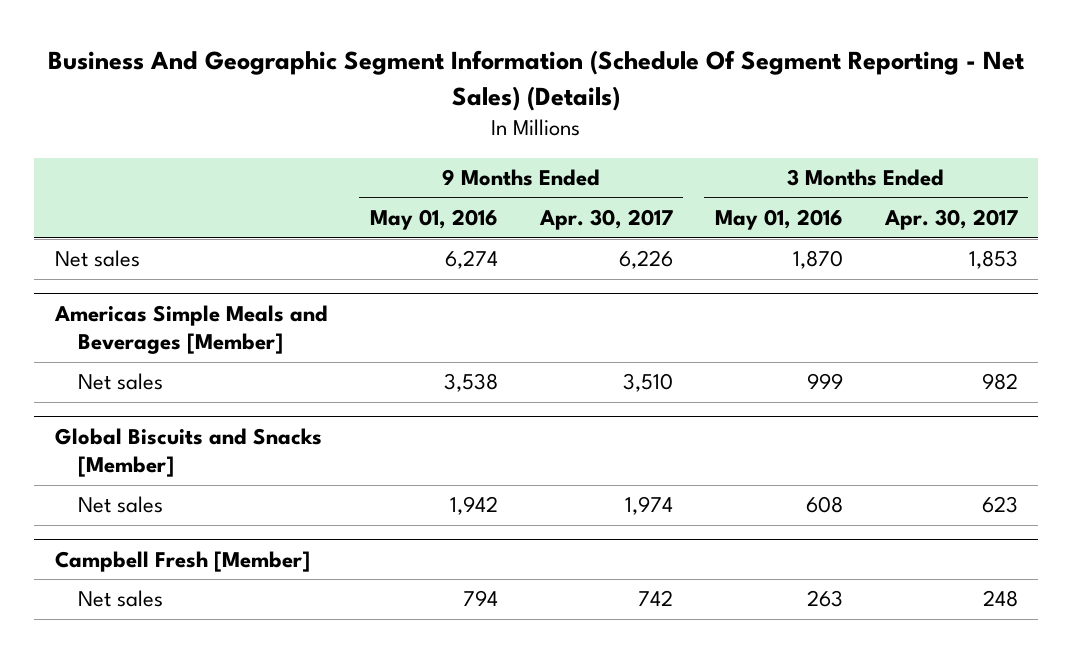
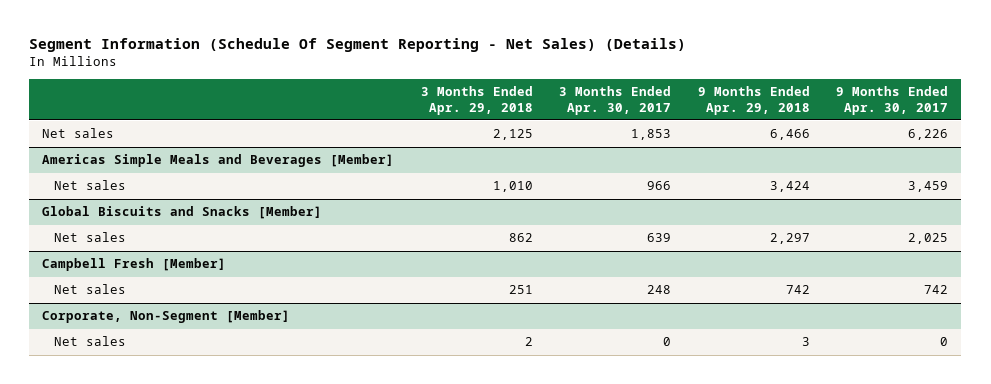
- Business And Geographic Segment Information (Schedule Of Segment Reporting - Net Sales) (Details)
+ Segment Information (Schedule Of Segment Reporting - Net Sales) (Details)
- | 9 Months Ended May 01, 2016 | 9 Months Ended Apr. 30, 2017 | 3 Months Ended May 01, 2016 | 3 Months Ended Apr. 30, 2017
+ | 3 Months Ended Apr. 29, 2018 | 3 Months Ended Apr. 30, 2017 | 9 Months Ended Apr. 29, 2018 | 9 Months Ended Apr. 30, 2017
@ Americas Simple Meals and Beverages [Member]
- Net sales | 3,538 | 3,510 | 999 | 982
+ Net sales | 1,010 | 966 | 3,424 | 3,459
@ Global Biscuits and Snacks [Member]
- Net sales | 1,942 | 1,974 | 608 | 623
+ Net sales | 862 | 639 | 2,297 | 2,025
+ Corporate, Non-Segment [Member]
+ Net sales | 2 | 0 | 3 | 0

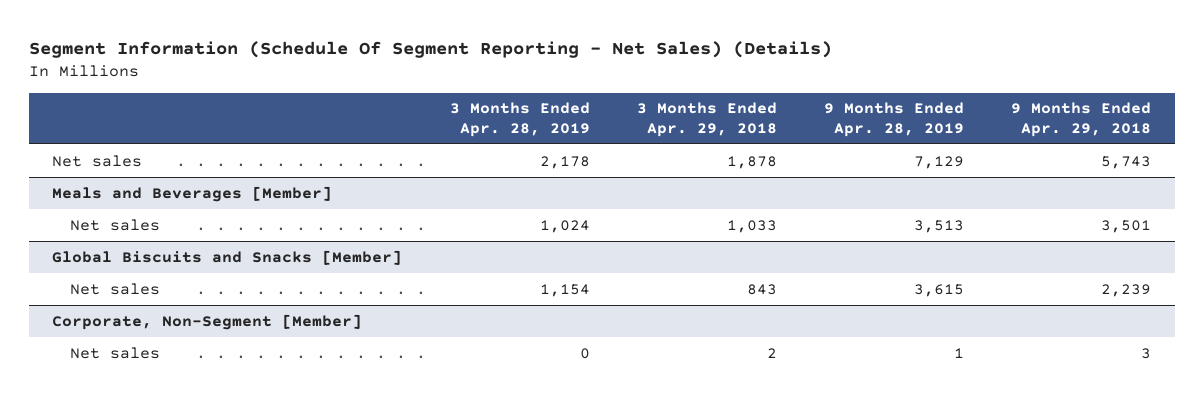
- | 3 Months Ended Apr. 29, 2018 | 3 Months Ended Apr. 30, 2017 | 9 Months Ended Apr. 29, 2018 | 9 Months Ended Apr. 30, 2017
+ | 3 Months Ended Apr. 28, 2019 | 3 Months Ended Apr. 29, 2018 | 9 Months Ended Apr. 28, 2019 | 9 Months Ended Apr. 29, 2018
- Net sales | 2,125 | 1,853 | 6,466 | 6,226
- Americas Simple Meals and Beverages [Member]
- Net sales | 1,010 | 966 | 3,424 | 3,459
+ Net sales | 2,178 | 1,878 | 7,129 | 5,743
+ Meals and Beverages [Member]
+ Net sales | 1,024 | 1,033 | 3,513 | 3,501
@ Global Biscuits and Snacks [Member]
- Net sales | 862 | 639 | 2,297 | 2,025
- Campbell Fresh [Member]
- Net sales | 251 | 248 | 742 | 742
@ Global Biscuits and Snacks [Member]
+ Net sales | 1,154 | 843 | 3,615 | 2,239

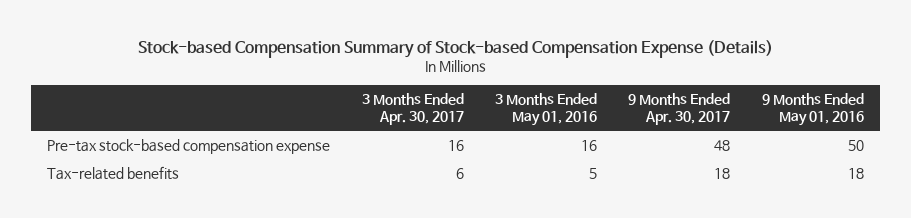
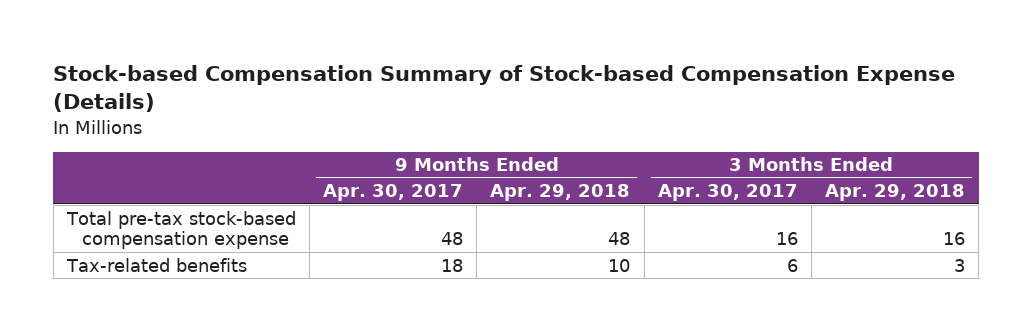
- | 3 Months Ended Apr. 30, 2017 | 3 Months Ended May 01, 2016 | 9 Months Ended Apr. 30, 2017 | 9 Months Ended May 01, 2016
+ | 9 Months Ended Apr. 30, 2017 | 9 Months Ended Apr. 29, 2018 | 3 Months Ended Apr. 30, 2017 | 3 Months Ended Apr. 29, 2018
- Pre-tax stock-based compensation expense | 16 | 16 | 48 | 50
+ Total pre-tax stock-based compensation expense | 48 | 48 | 16 | 16

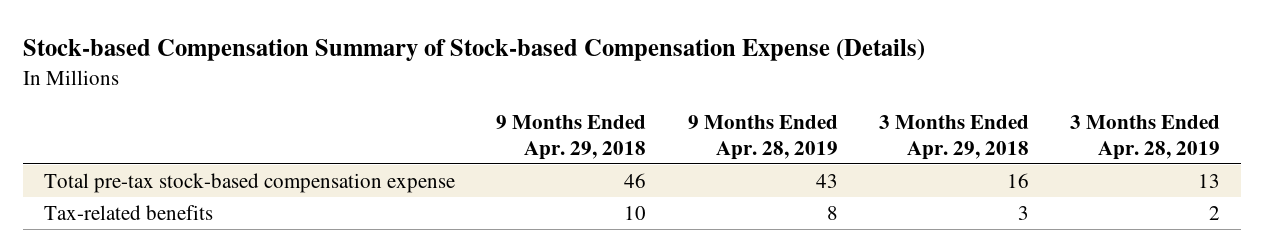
- | 9 Months Ended Apr. 30, 2017 | 9 Months Ended Apr. 29, 2018 | 3 Months Ended Apr. 30, 2017 | 3 Months Ended Apr. 29, 2018
+ | 9 Months Ended Apr. 29, 2018 | 9 Months Ended Apr. 28, 2019 | 3 Months Ended Apr. 29, 2018 | 3 Months Ended Apr. 28, 2019
- Total pre-tax stock-based compensation expense | 48 | 48 | 16 | 16
+ Total pre-tax stock-based compensation expense | 46 | 43 | 16 | 13

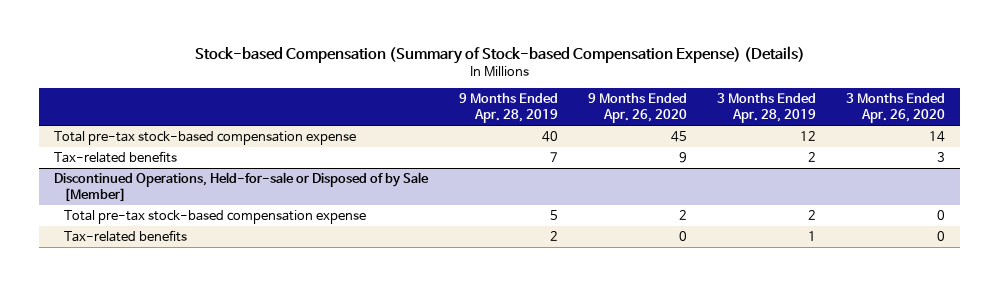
- Stock-based Compensation Summary of Stock-based Compensation Expense (Details)
+ Stock-based Compensation (Summary of Stock-based Compensation Expense) (Details)
- | 9 Months Ended Apr. 29, 2018 | 9 Months Ended Apr. 28, 2019 | 3 Months Ended Apr. 29, 2018 | 3 Months Ended Apr. 28, 2019
+ | 9 Months Ended Apr. 28, 2019 | 9 Months Ended Apr. 26, 2020 | 3 Months Ended Apr. 28, 2019 | 3 Months Ended Apr. 26, 2020
- Total pre-tax stock-based compensation expense | 46 | 43 | 16 | 13
- Tax-related benefits | 10 | 8 | 3 | 2
+ Total pre-tax stock-based compensation expense | 40 | 45 | 12 | 14
+ Tax-related benefits | 7 | 9 | 2 | 3
+ Discontinued Operations, Held-for-sale or Disposed of by Sale [Member]
+ Total pre-tax stock-based compensation expense | 5 | 2 | 2 | 0
+ Tax-related benefits | 2 | 0 | 1 | 0

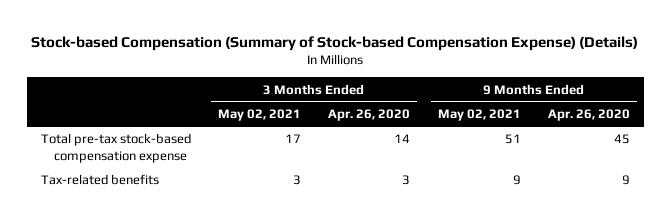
- | 9 Months Ended Apr. 28, 2019 | 9 Months Ended Apr. 26, 2020 | 3 Months Ended Apr. 28, 2019 | 3 Months Ended Apr. 26, 2020
+ | 3 Months Ended May 02, 2021 | 3 Months Ended Apr. 26, 2020 | 9 Months Ended May 02, 2021 | 9 Months Ended Apr. 26, 2020
- Discontinued Operations, Held-for-sale or Disposed of by Sale [Member]
- Total pre-tax stock-based compensation expense | 5 | 2 | 2 | 0
- Tax-related benefits | 2 | 0 | 1 | 0

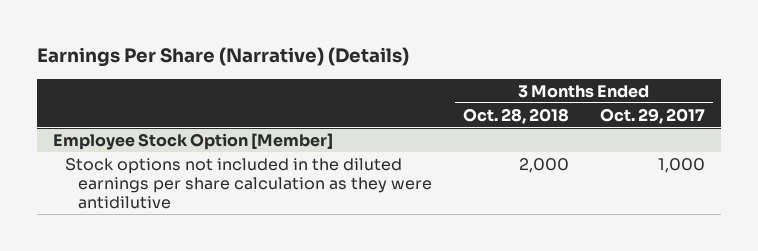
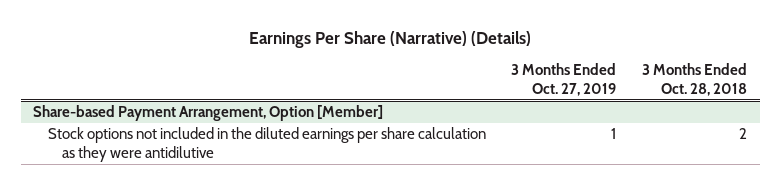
- | 3 Months Ended Oct. 28, 2018 | 3 Months Ended Oct. 29, 2017
+ | 3 Months Ended Oct. 27, 2019 | 3 Months Ended Oct. 28, 2018
- Employee Stock Option [Member]
- Stock options not included in the diluted earnings per share calculation as they were antidilutive | 2,000 | 1,000
+ Share-based Payment Arrangement, Option [Member]
+ Stock options not included in the diluted earnings per share calculation as they were antidilutive | 1 | 2

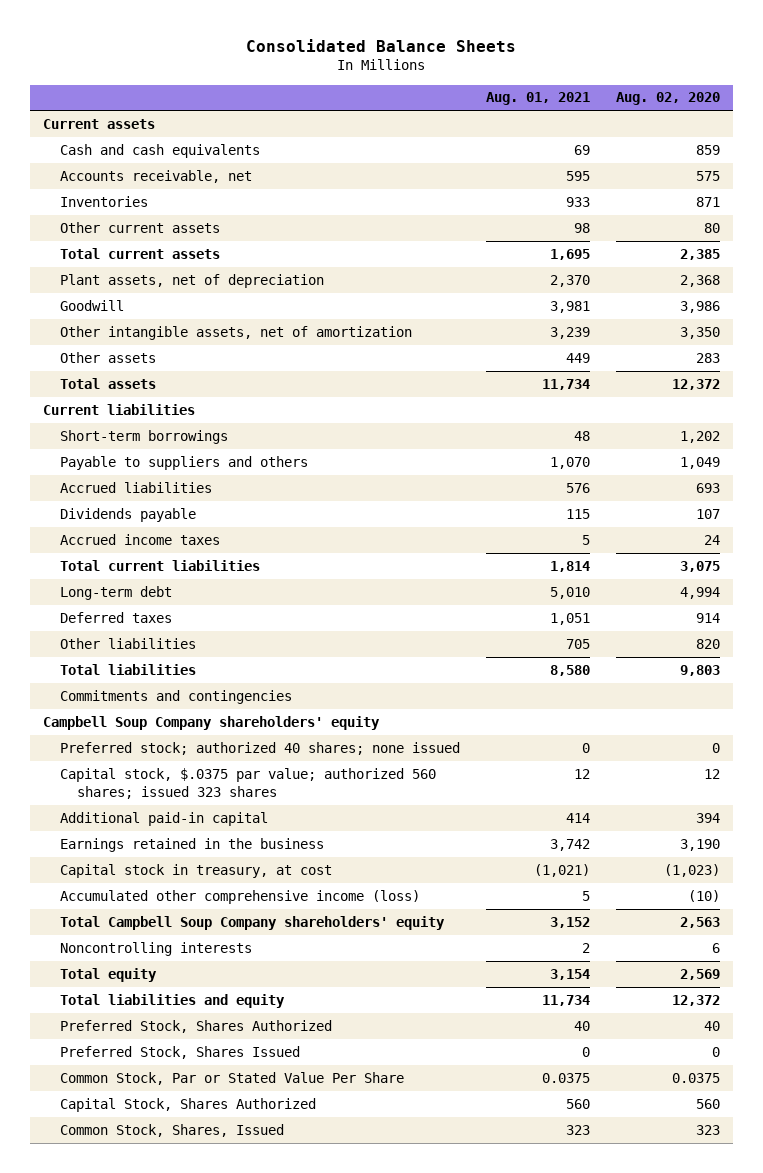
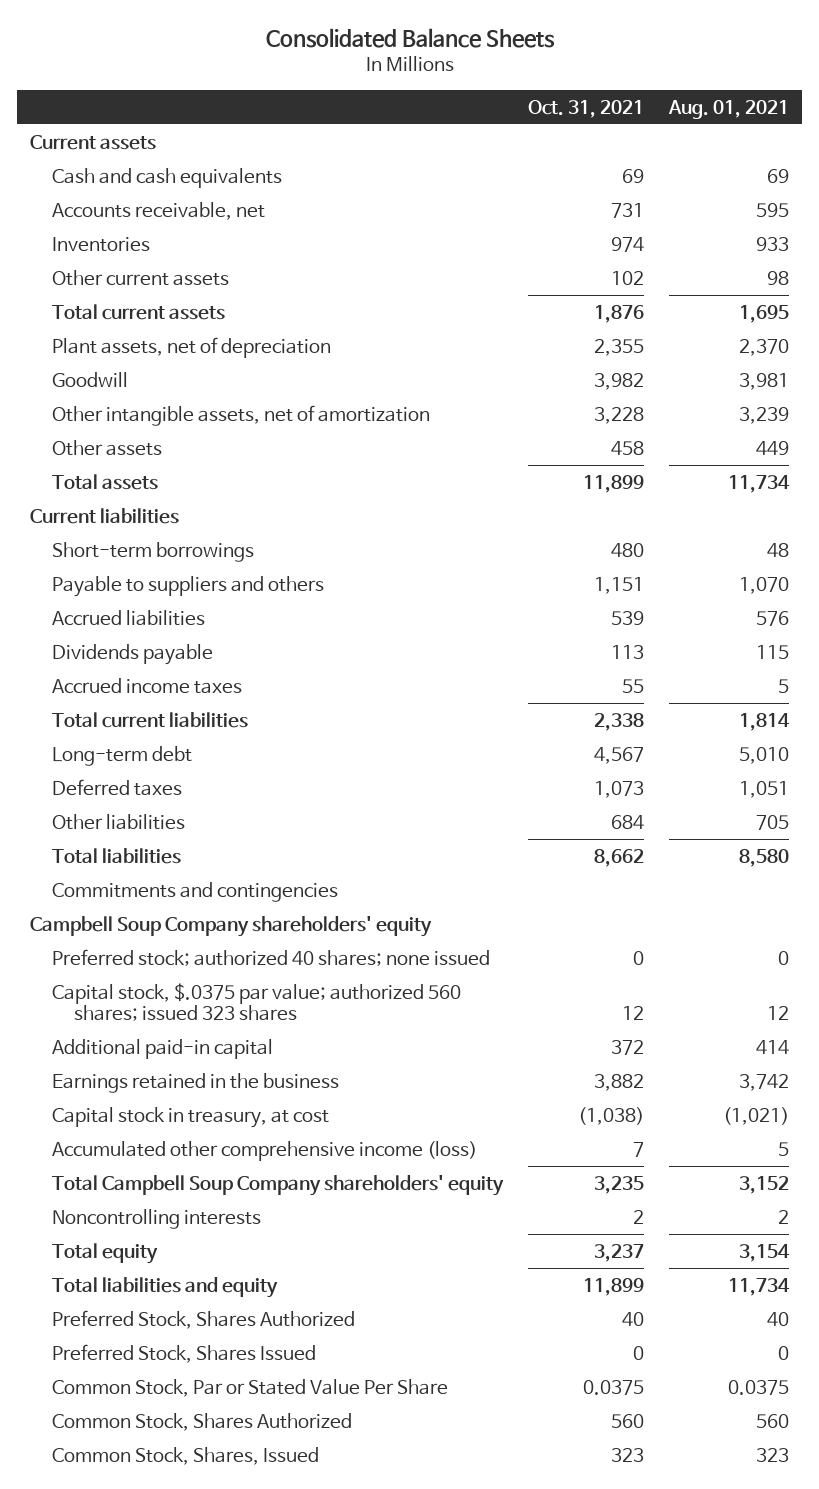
- | Aug. 01, 2021 | Aug. 02, 2020
+ | Oct. 31, 2021 | Aug. 01, 2021
- Capital Stock, Shares Authorized | 560 | 560
+ Common Stock, Shares Authorized | 560 | 560

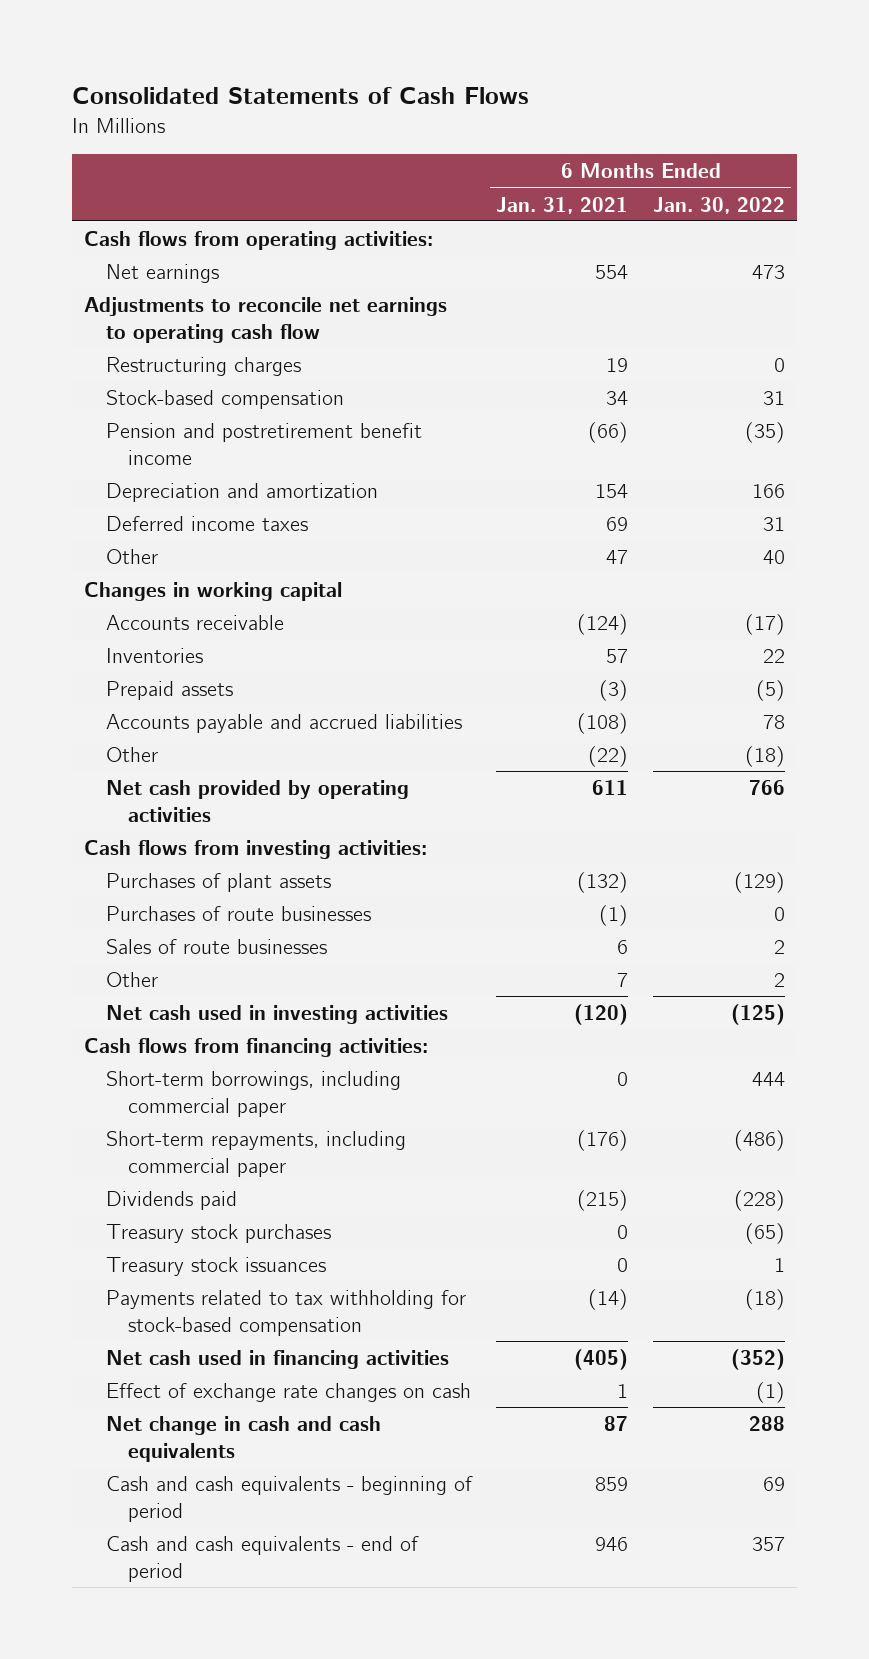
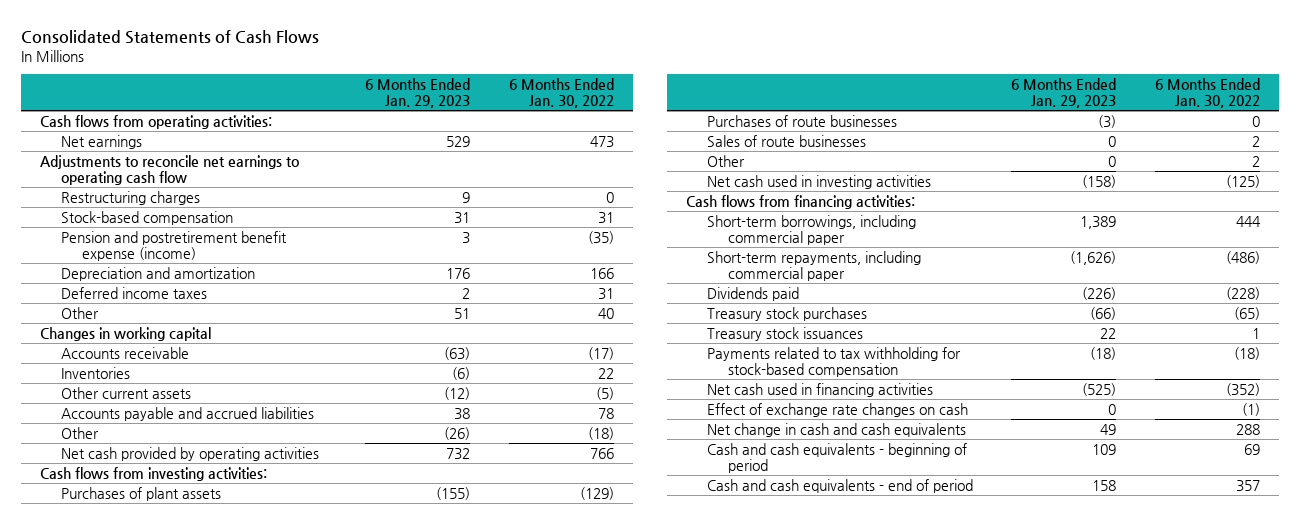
- | 6 Months Ended Jan. 31, 2021 | 6 Months Ended Jan. 30, 2022
+ | 6 Months Ended Jan. 29, 2023 | 6 Months Ended Jan. 30, 2022
- Pension and postretirement benefit income | (66) | (35)
+ Pension and postretirement benefit expense (income) | 3 | (35)
- Prepaid assets | (3) | (5)
+ Other current assets | (12) | (5)

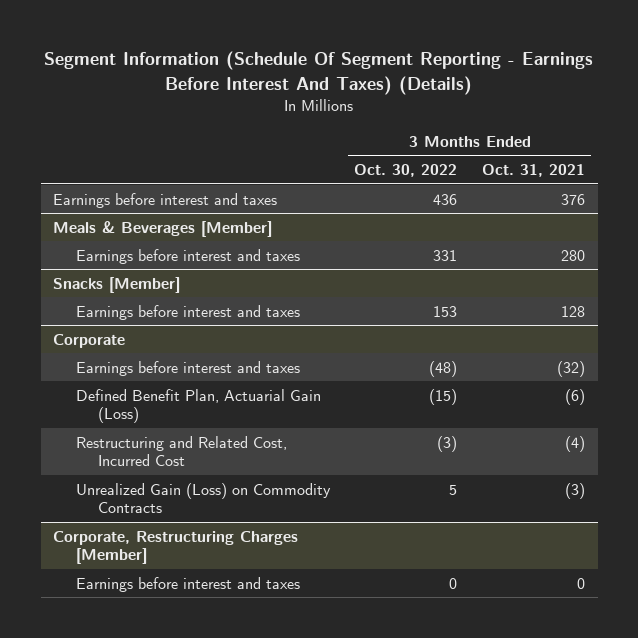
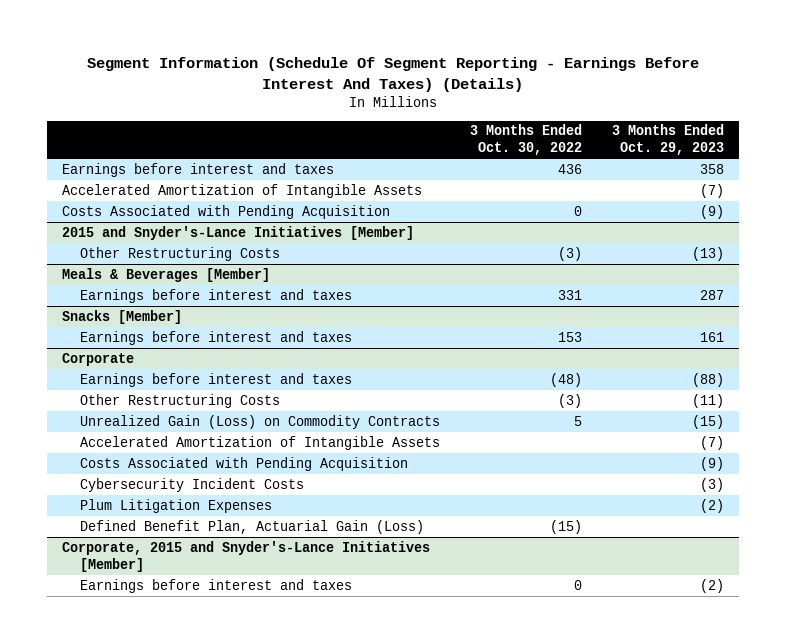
- | 3 Months Ended Oct. 30, 2022 | 3 Months Ended Oct. 31, 2021
+ | 3 Months Ended Oct. 30, 2022 | 3 Months Ended Oct. 29, 2023
+ Accelerated Amortization of Intangible Assets | | (7)
+ Costs Associated with Pending Acquisition | 0 | (9)
+ 2015 and Snyder's-Lance Initiatives [Member]
+ Other Restructuring Costs | (3) | (13)
@ Corporate
- Restructuring and Related Cost, Incurred Cost | (3) | (4)
+ Other Restructuring Costs | (3) | (11)
- Corporate, Restructuring Charges [Member]
@ Corporate
+ Accelerated Amortization of Intangible Assets | | (7)
+ Costs Associated with Pending Acquisition | | (9)
+ Cybersecurity Incident Costs | | (3)
+ Plum Litigation Expenses | | (2)
moved down: Defined Benefit Plan, Actuarial Gain (Loss) | (15) |
+ Corporate, 2015 and Snyder's-Lance Initiatives [Member]

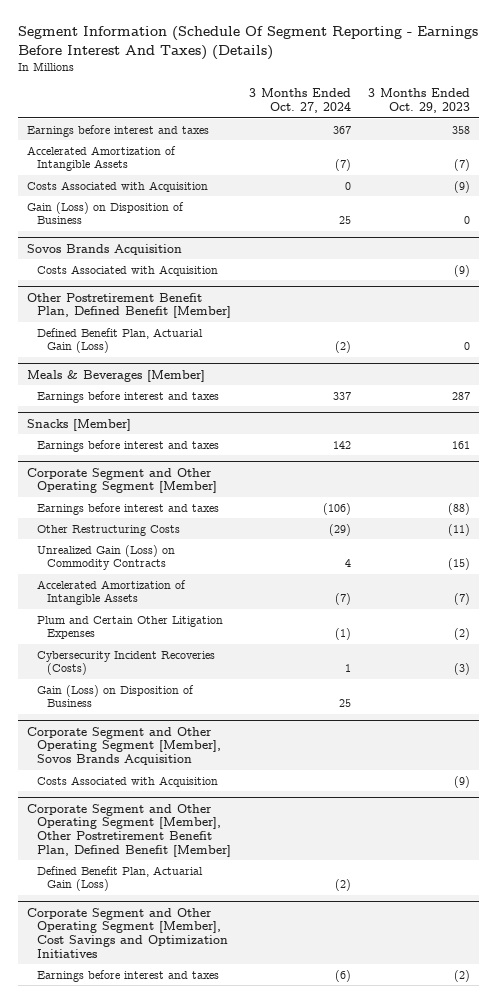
- | 3 Months Ended Oct. 30, 2022 | 3 Months Ended Oct. 29, 2023
+ | 3 Months Ended Oct. 27, 2024 | 3 Months Ended Oct. 29, 2023
- Costs Associated with Pending Acquisition | 0 | (9)
- 2015 and Snyder's-Lance Initiatives [Member]
- Other Restructuring Costs | (3) | (13)
+ Costs Associated with Acquisition | 0 | (9)
+ Gain (Loss) on Disposition of Business | 25 | 0
+ Sovos Brands Acquisition
+ Costs Associated with Acquisition | | (9)
+ Other Postretirement Benefit Plan, Defined Benefit [Member]
+ Defined Benefit Plan, Actuarial Gain (Loss) | (2) | 0
- Corporate
+ Corporate Segment and Other Operating Segment [Member]
- Costs Associated with Pending Acquisition | | (9)
- Cybersecurity Incident Costs | | (3)
- Plum Litigation Expenses | | (2)
+ Plum and Certain Other Litigation Expenses | (1) | (2)
+ Cybersecurity Incident Recoveries (Costs) | 1 | (3)
+ Gain (Loss) on Disposition of Business | 25 |
+ Corporate Segment and Other Operating Segment [Member], Sovos Brands Acquisition
+ Costs Associated with Acquisition | | (9)
+ Corporate Segment and Other Operating Segment [Member], Other Postretirement Benefit Plan, Defined Benefit [Member]
- Corporate, 2015 and Snyder's-Lance Initiatives [Member]
+ Corporate Segment and Other Operating Segment [Member], Cost Savings and Optimization Initiatives

